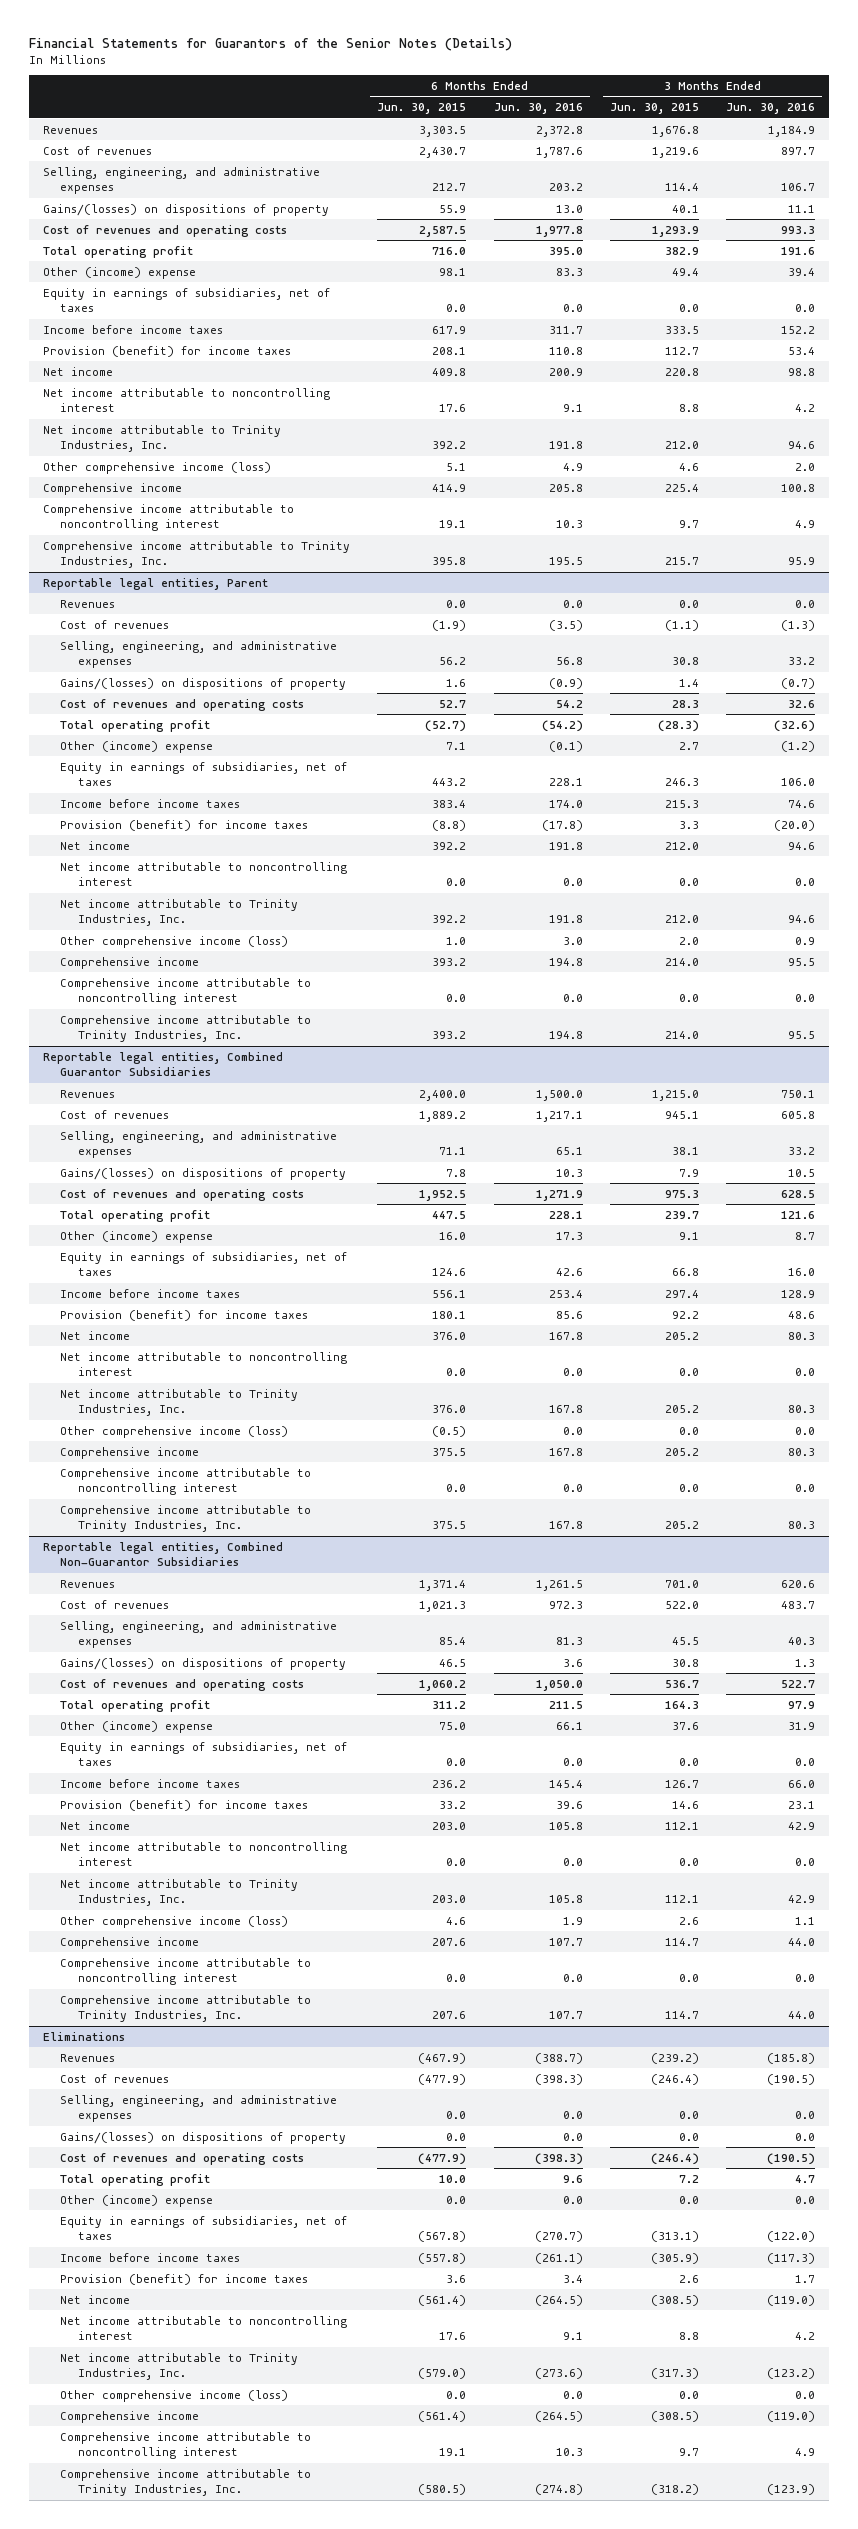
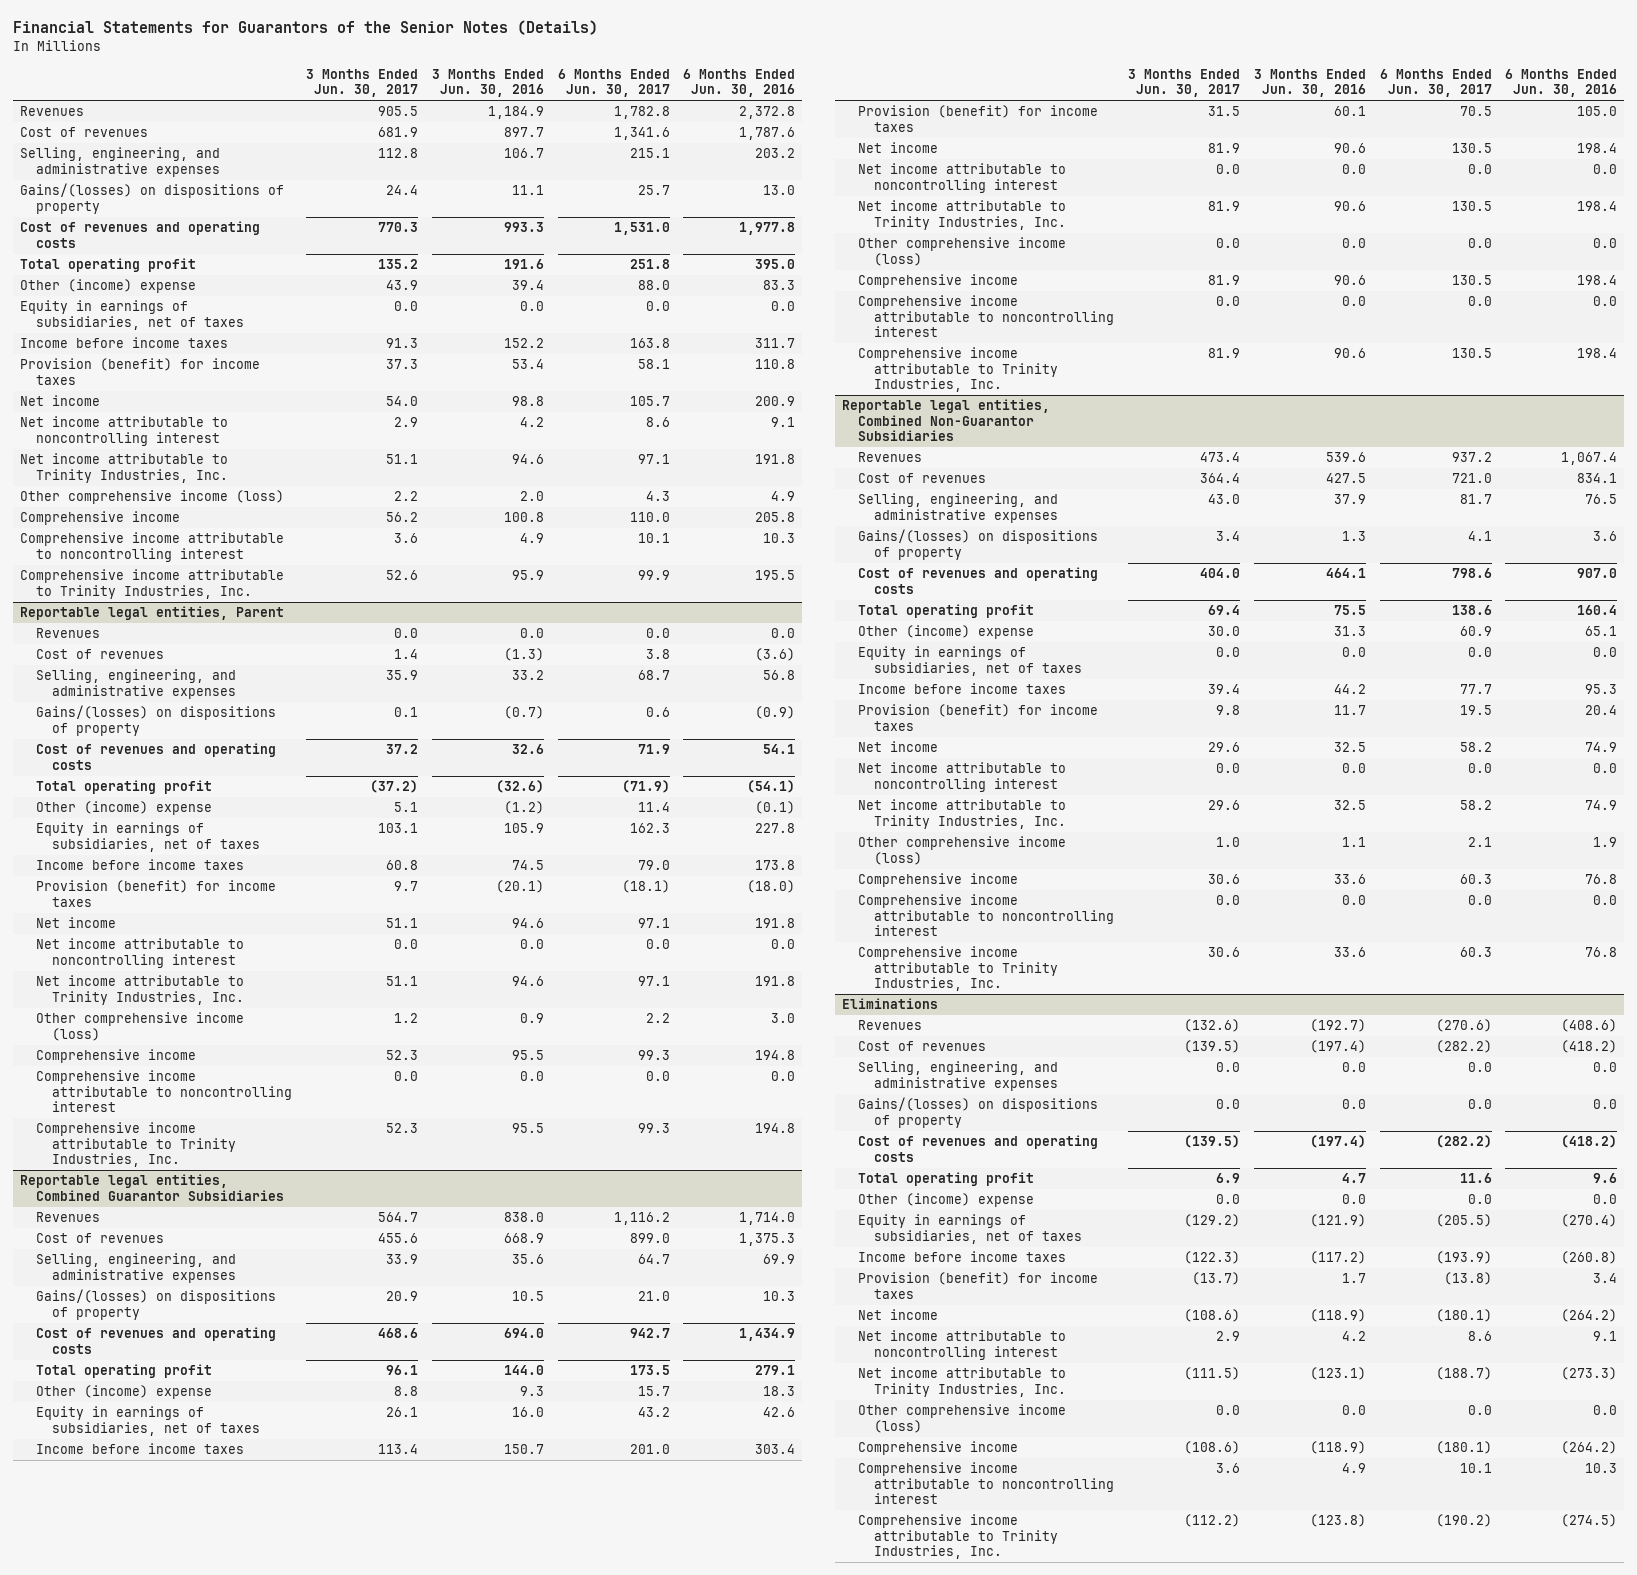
- | 6 Months Ended Jun. 30, 2015 | 6 Months Ended Jun. 30, 2016 | 3 Months Ended Jun. 30, 2015 | 3 Months Ended Jun. 30, 2016
+ | 3 Months Ended Jun. 30, 2017 | 3 Months Ended Jun. 30, 2016 | 6 Months Ended Jun. 30, 2017 | 6 Months Ended Jun. 30, 2016
@ Reportable legal entities, Parent
- Cost of revenues | (1.9) | (3.5) | (1.1) | (1.3)
+ Cost of revenues | 1.4 | (1.3) | 3.8 | (3.6)
- Cost of revenues and operating costs | 52.7 | 54.2 | 28.3 | 32.6
- Total operating profit | (52.7) | (54.2) | (28.3) | (32.6)
+ Cost of revenues and operating costs | 37.2 | 32.6 | 71.9 | 54.1
+ Total operating profit | (37.2) | (32.6) | (71.9) | (54.1)
- Equity in earnings of subsidiaries, net of taxes | 443.2 | 228.1 | 246.3 | 106.0
- Income before income taxes | 383.4 | 174.0 | 215.3 | 74.6
- Provision (benefit) for income taxes | (8.8) | (17.8) | 3.3 | (20.0)
+ Equity in earnings of subsidiaries, net of taxes | 103.1 | 105.9 | 162.3 | 227.8
+ Income before income taxes | 60.8 | 74.5 | 79.0 | 173.8
+ Provision (benefit) for income taxes | 9.7 | (20.1) | (18.1) | (18.0)
@ Reportable legal entities, Combined Guarantor Subsidiaries
- Revenues | 2,400.0 | 1,500.0 | 1,215.0 | 750.1
- Cost of revenues | 1,889.2 | 1,217.1 | 945.1 | 605.8
- Selling, engineering, and administrative expenses | 71.1 | 65.1 | 38.1 | 33.2
+ Revenues | 564.7 | 838.0 | 1,116.2 | 1,714.0
+ Cost of revenues | 455.6 | 668.9 | 899.0 | 1,375.3
+ Selling, engineering, and administrative expenses | 33.9 | 35.6 | 64.7 | 69.9
- Cost of revenues and operating costs | 1,952.5 | 1,271.9 | 975.3 | 628.5
- Total operating profit | 447.5 | 228.1 | 239.7 | 121.6
- Other (income) expense | 16.0 | 17.3 | 9.1 | 8.7
+ Cost of revenues and operating costs | 468.6 | 694.0 | 942.7 | 1,434.9
+ Total operating profit | 96.1 | 144.0 | 173.5 | 279.1
+ Other (income) expense | 8.8 | 9.3 | 15.7 | 18.3
- Income before income taxes | 556.1 | 253.4 | 297.4 | 128.9
- Provision (benefit) for income taxes | 180.1 | 85.6 | 92.2 | 48.6
- Net income | 376.0 | 167.8 | 205.2 | 80.3
+ Income before income taxes | 113.4 | 150.7 | 201.0 | 303.4
+ Provision (benefit) for income taxes | 31.5 | 60.1 | 70.5 | 105.0
+ Net income | 81.9 | 90.6 | 130.5 | 198.4
- Net income attributable to Trinity Industries, Inc. | 376.0 | 167.8 | 205.2 | 80.3
+ Net income attributable to Trinity Industries, Inc. | 81.9 | 90.6 | 130.5 | 198.4
- Comprehensive income | 375.5 | 167.8 | 205.2 | 80.3
+ Comprehensive income | 81.9 | 90.6 | 130.5 | 198.4
- Comprehensive income attributable to Trinity Industries, Inc. | 375.5 | 167.8 | 205.2 | 80.3
+ Comprehensive income attributable to Trinity Industries, Inc. | 81.9 | 90.6 | 130.5 | 198.4
@ Reportable legal entities, Combined Non-Guarantor Subsidiaries
- Revenues | 1,371.4 | 1,261.5 | 701.0 | 620.6
- Cost of revenues | 1,021.3 | 972.3 | 522.0 | 483.7
- Selling, engineering, and administrative expenses | 85.4 | 81.3 | 45.5 | 40.3
+ Revenues | 473.4 | 539.6 | 937.2 | 1,067.4
+ Cost of revenues | 364.4 | 427.5 | 721.0 | 834.1
+ Selling, engineering, and administrative expenses | 43.0 | 37.9 | 81.7 | 76.5
- Cost of revenues and operating costs | 1,060.2 | 1,050.0 | 536.7 | 522.7
- Total operating profit | 311.2 | 211.5 | 164.3 | 97.9
- Other (income) expense | 75.0 | 66.1 | 37.6 | 31.9
+ Cost of revenues and operating costs | 404.0 | 464.1 | 798.6 | 907.0
+ Total operating profit | 69.4 | 75.5 | 138.6 | 160.4
+ Other (income) expense | 30.0 | 31.3 | 60.9 | 65.1
- Income before income taxes | 236.2 | 145.4 | 126.7 | 66.0
- Provision (benefit) for income taxes | 33.2 | 39.6 | 14.6 | 23.1
- Net income | 203.0 | 105.8 | 112.1 | 42.9
+ Income before income taxes | 39.4 | 44.2 | 77.7 | 95.3
+ Provision (benefit) for income taxes | 9.8 | 11.7 | 19.5 | 20.4
+ Net income | 29.6 | 32.5 | 58.2 | 74.9
- Net income attributable to Trinity Industries, Inc. | 203.0 | 105.8 | 112.1 | 42.9
+ Net income attributable to Trinity Industries, Inc. | 29.6 | 32.5 | 58.2 | 74.9
- Comprehensive income | 207.6 | 107.7 | 114.7 | 44.0
+ Comprehensive income | 30.6 | 33.6 | 60.3 | 76.8
- Comprehensive income attributable to Trinity Industries, Inc. | 207.6 | 107.7 | 114.7 | 44.0
+ Comprehensive income attributable to Trinity Industries, Inc. | 30.6 | 33.6 | 60.3 | 76.8
@ Eliminations
- Revenues | (467.9) | (388.7) | (239.2) | (185.8)
- Cost of revenues | (477.9) | (398.3) | (246.4) | (190.5)
+ Revenues | (132.6) | (192.7) | (270.6) | (408.6)
+ Cost of revenues | (139.5) | (197.4) | (282.2) | (418.2)
- Cost of revenues and operating costs | (477.9) | (398.3) | (246.4) | (190.5)
+ Cost of revenues and operating costs | (139.5) | (197.4) | (282.2) | (418.2)
- Equity in earnings of subsidiaries, net of taxes | (567.8) | (270.7) | (313.1) | (122.0)
- Income before income taxes | (557.8) | (261.1) | (305.9) | (117.3)
+ Equity in earnings of subsidiaries, net of taxes | (129.2) | (121.9) | (205.5) | (270.4)
+ Income before income taxes | (122.3) | (117.2) | (193.9) | (260.8)
- Net income | (561.4) | (264.5) | (308.5) | (119.0)
+ Net income | (108.6) | (118.9) | (180.1) | (264.2)
- Net income attributable to Trinity Industries, Inc. | (579.0) | (273.6) | (317.3) | (123.2)
+ Net income attributable to Trinity Industries, Inc. | (111.5) | (123.1) | (188.7) | (273.3)
- Comprehensive income | (561.4) | (264.5) | (308.5) | (119.0)
+ Comprehensive income | (108.6) | (118.9) | (180.1) | (264.2)
- Comprehensive income attributable to Trinity Industries, Inc. | (580.5) | (274.8) | (318.2) | (123.9)
+ Comprehensive income attributable to Trinity Industries, Inc. | (112.2) | (123.8) | (190.2) | (274.5)

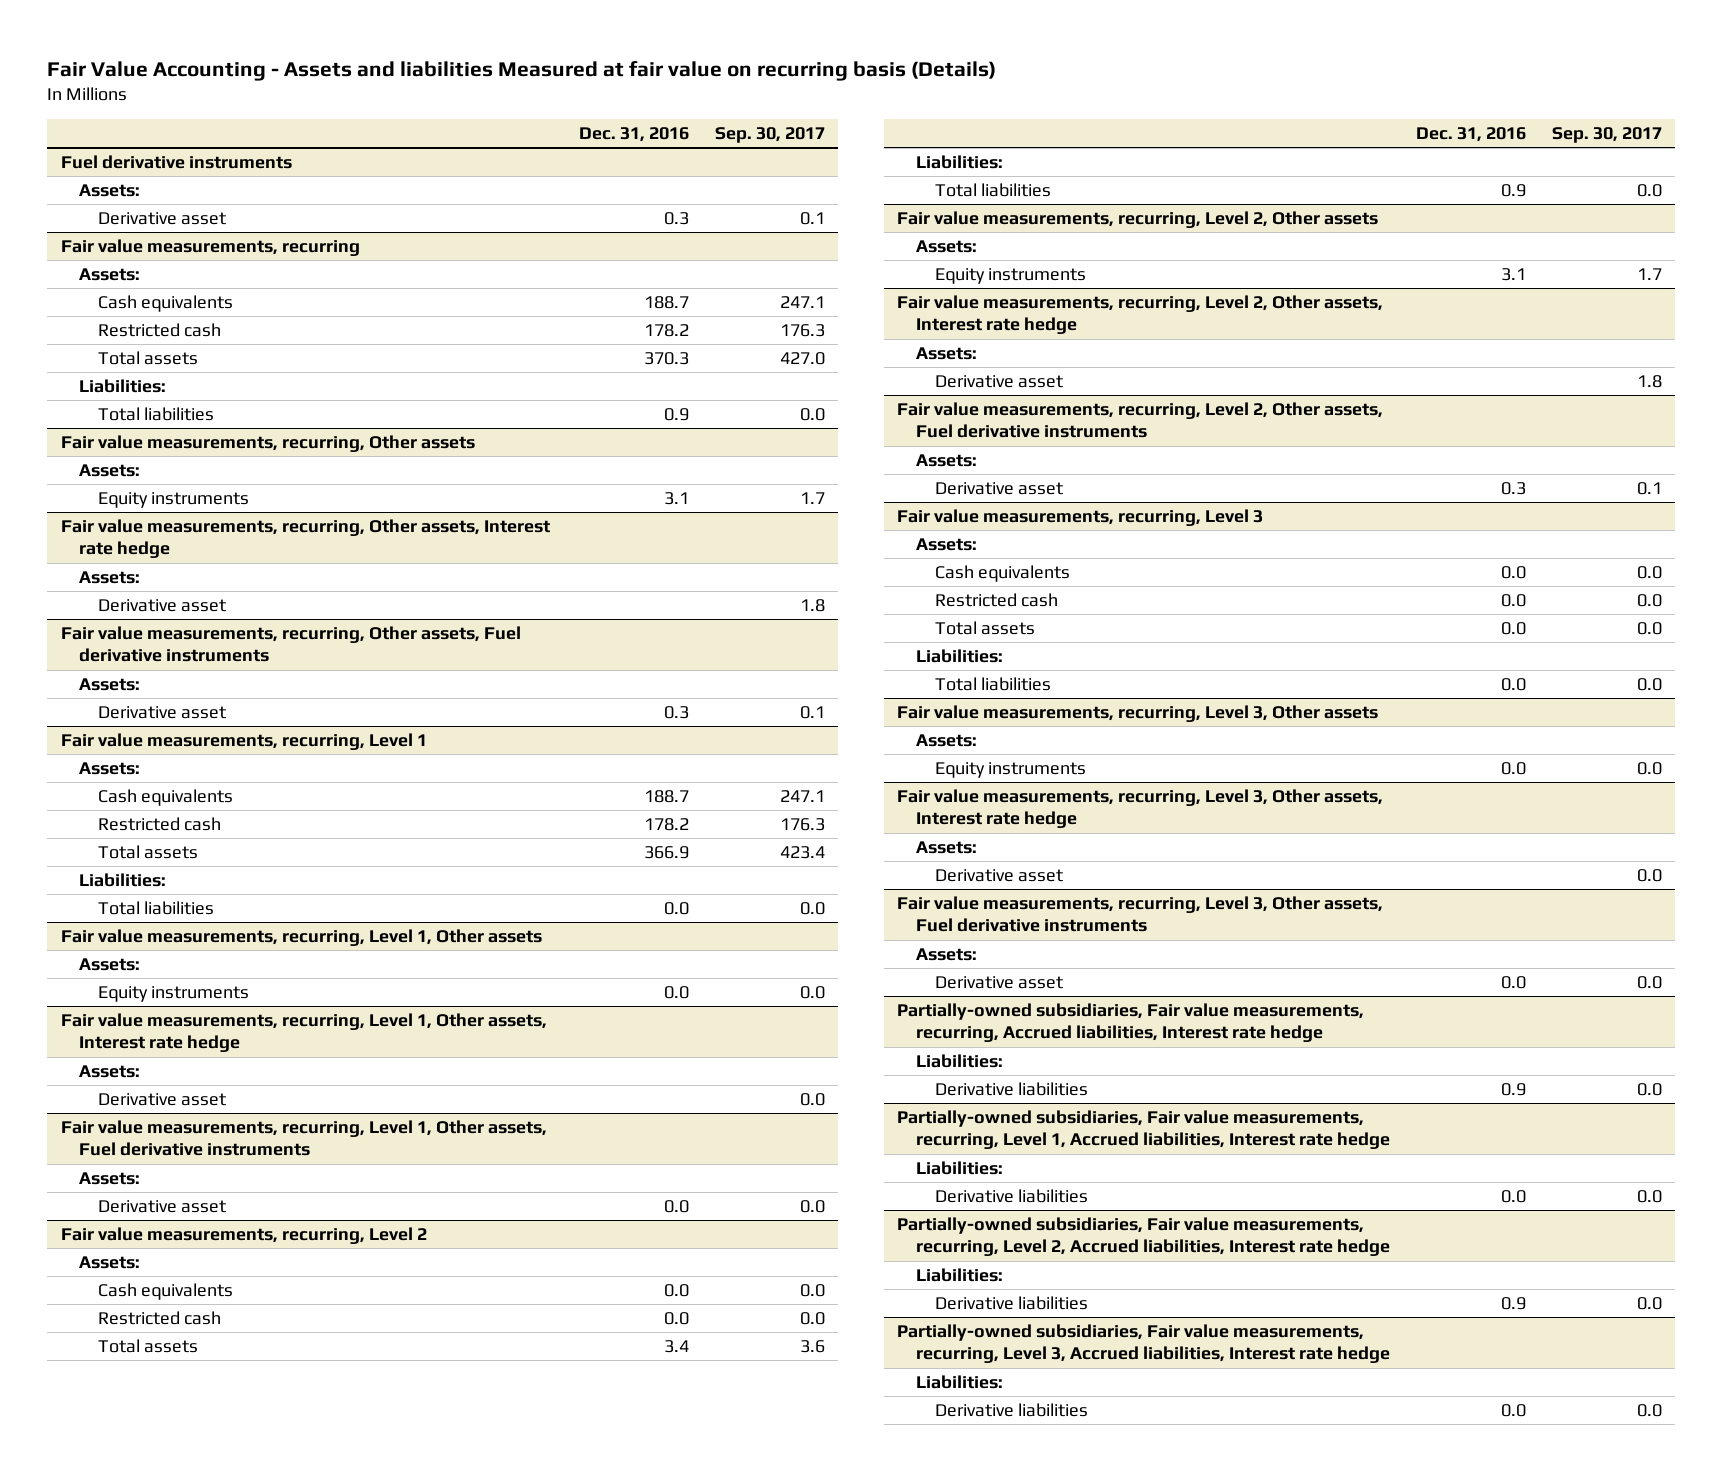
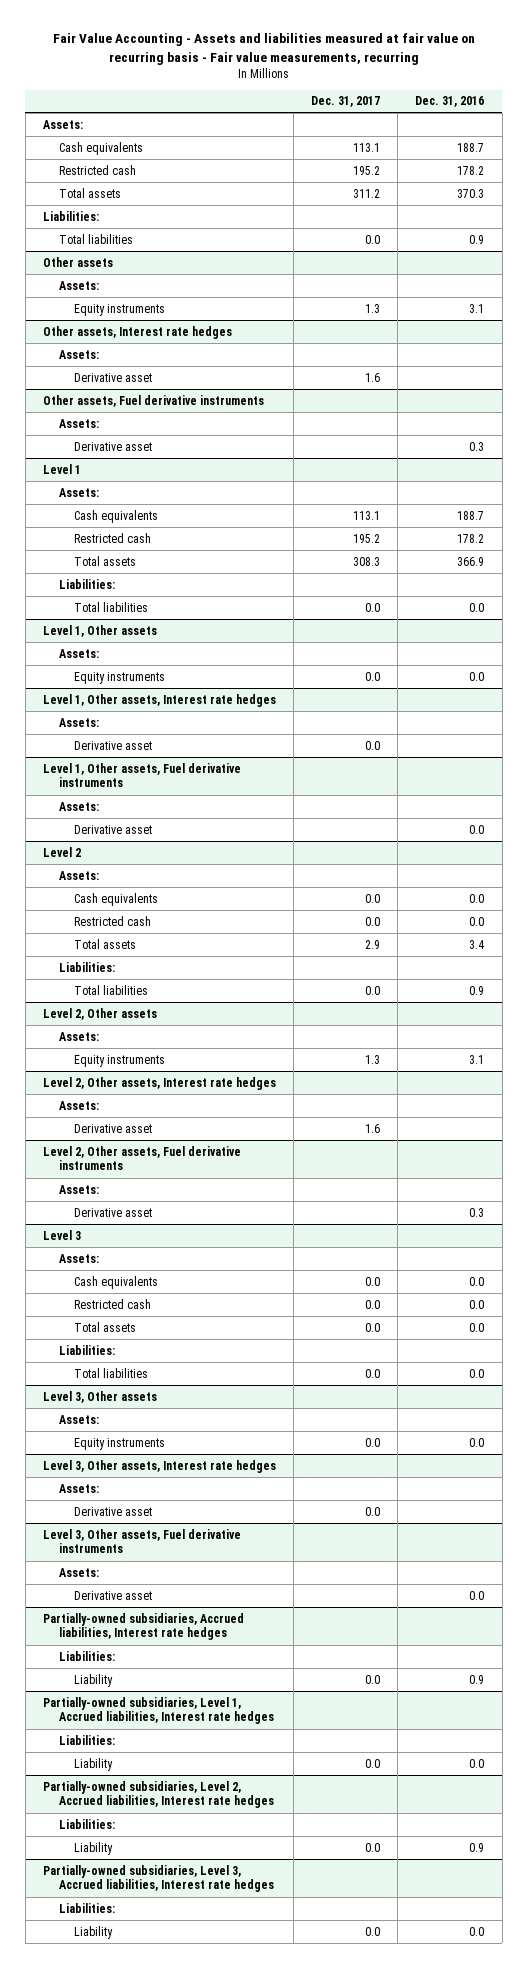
- Fair Value Accounting - Assets and liabilities Measured at fair value on recurring basis (Details)
+ Fair Value Accounting - Assets and liabilities measured at fair value on recurring basis - Fair value measurements, recurring
- | Dec. 31, 2016 | Sep. 30, 2017
+ | Dec. 31, 2017 | Dec. 31, 2016
- Fuel derivative instruments
- Derivative asset | 0.3 | 0.1
- Fair value measurements, recurring
- Assets:
- Fair value measurements, recurring, Other assets
+ Other assets
- Fair value measurements, recurring, Other assets, Interest rate hedge
+ Other assets, Interest rate hedges
- Fair value measurements, recurring, Other assets, Fuel derivative instruments
+ Other assets, Fuel derivative instruments
- Fair value measurements, recurring, Level 1
+ Level 1
- Fair value measurements, recurring, Level 1, Other assets
+ Level 1, Other assets
- Fair value measurements, recurring, Level 1, Other assets, Interest rate hedge
+ Level 1, Other assets, Interest rate hedges
- Fair value measurements, recurring, Level 1, Other assets, Fuel derivative instruments
+ Level 1, Other assets, Fuel derivative instruments
- Fair value measurements, recurring, Level 2
+ Level 2
- Fair value measurements, recurring, Level 2, Other assets
+ Level 2, Other assets
- Fair value measurements, recurring, Level 2, Other assets, Interest rate hedge
+ Level 2, Other assets, Interest rate hedges
- Fair value measurements, recurring, Level 2, Other assets, Fuel derivative instruments
+ Level 2, Other assets, Fuel derivative instruments
- Fair value measurements, recurring, Level 3
+ Level 3
- Fair value measurements, recurring, Level 3, Other assets
+ Level 3, Other assets
- Fair value measurements, recurring, Level 3, Other assets, Interest rate hedge
+ Level 3, Other assets, Interest rate hedges
- Fair value measurements, recurring, Level 3, Other assets, Fuel derivative instruments
+ Level 3, Other assets, Fuel derivative instruments
- Partially-owned subsidiaries, Fair value measurements, recurring, Accrued liabilities, Interest rate hedge
+ Partially-owned subsidiaries, Accrued liabilities, Interest rate hedges
- Derivative liabilities | 0.9 | 0.0
- Partially-owned subsidiaries, Fair value measurements, recurring, Level 1, Accrued liabilities, Interest rate hedge
+ Liability | 0.0 | 0.9
+ Partially-owned subsidiaries, Level 1, Accrued liabilities, Interest rate hedges
- Derivative liabilities | 0.0 | 0.0
- Partially-owned subsidiaries, Fair value measurements, recurring, Level 2, Accrued liabilities, Interest rate hedge
+ Liability | 0.0 | 0.0
+ Partially-owned subsidiaries, Level 2, Accrued liabilities, Interest rate hedges
- Derivative liabilities | 0.9 | 0.0
- Partially-owned subsidiaries, Fair value measurements, recurring, Level 3, Accrued liabilities, Interest rate hedge
+ Liability | 0.0 | 0.9
+ Partially-owned subsidiaries, Level 3, Accrued liabilities, Interest rate hedges
- Derivative liabilities | 0.0 | 0.0
+ Liability | 0.0 | 0.0

